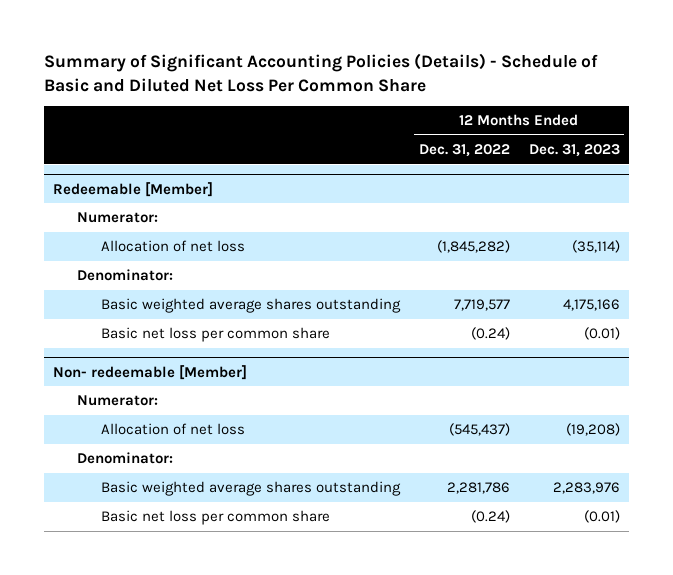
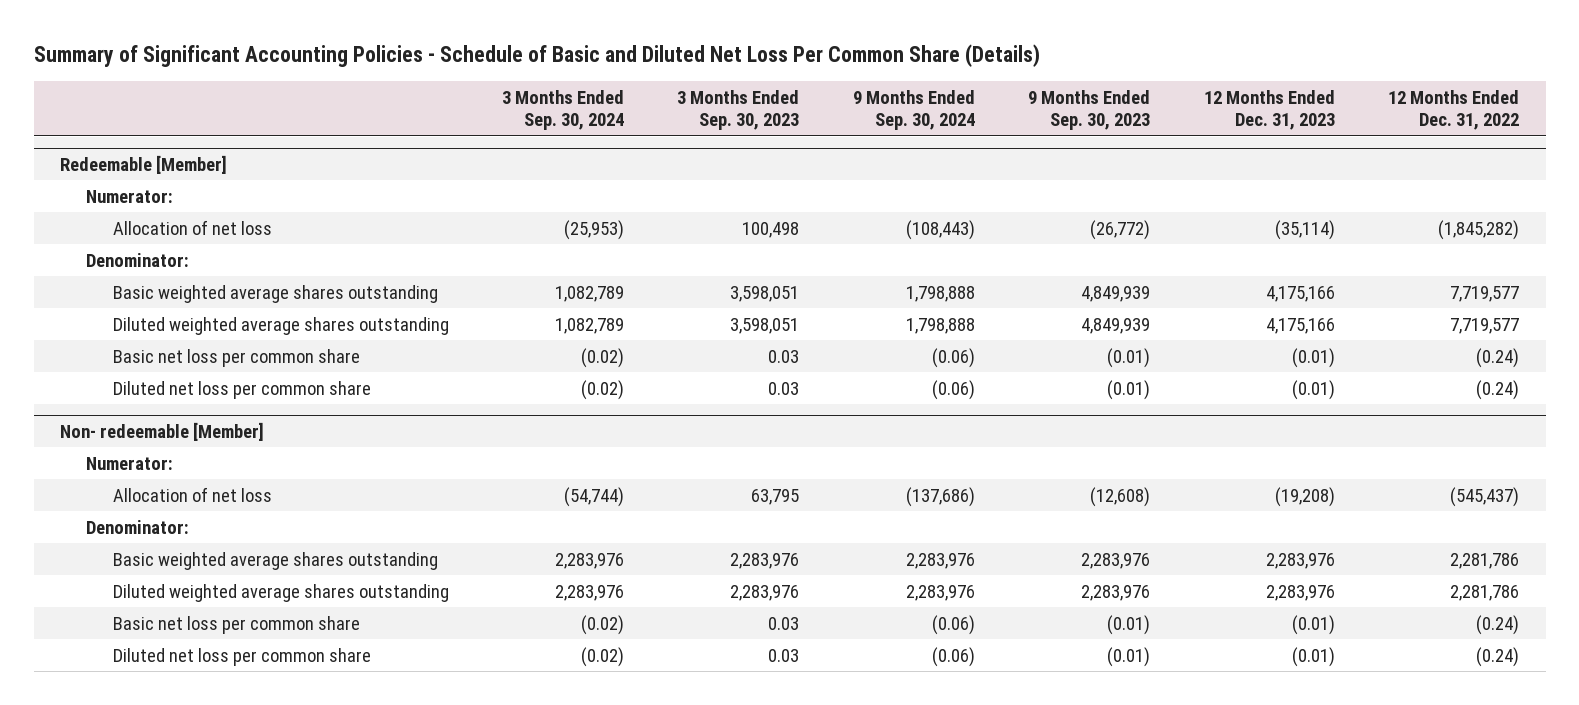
- Summary of Significant Accounting Policies (Details) - Schedule of Basic and Diluted Net Loss Per Common Share
+ Summary of Significant Accounting Policies - Schedule of Basic and Diluted Net Loss Per Common Share (Details)
- | 12 Months Ended Dec. 31, 2022 | 12 Months Ended Dec. 31, 2023
+ | 3 Months Ended Sep. 30, 2024 | 3 Months Ended Sep. 30, 2023 | 9 Months Ended Sep. 30, 2024 | 9 Months Ended Sep. 30, 2023 | 12 Months Ended Dec. 31, 2023 | 12 Months Ended Dec. 31, 2022
@ Redeemable [Member]
+ Diluted weighted average shares outstanding | 1,082,789 | 3,598,051 | 1,798,888 | 4,849,939 | 4,175,166 | 7,719,577
+ Diluted net loss per common share | (0.02) | 0.03 | (0.06) | (0.01) | (0.01) | (0.24)
@ Non- redeemable [Member]
+ Diluted weighted average shares outstanding | 2,283,976 | 2,283,976 | 2,283,976 | 2,283,976 | 2,283,976 | 2,281,786
+ Diluted net loss per common share | (0.02) | 0.03 | (0.06) | (0.01) | (0.01) | (0.24)

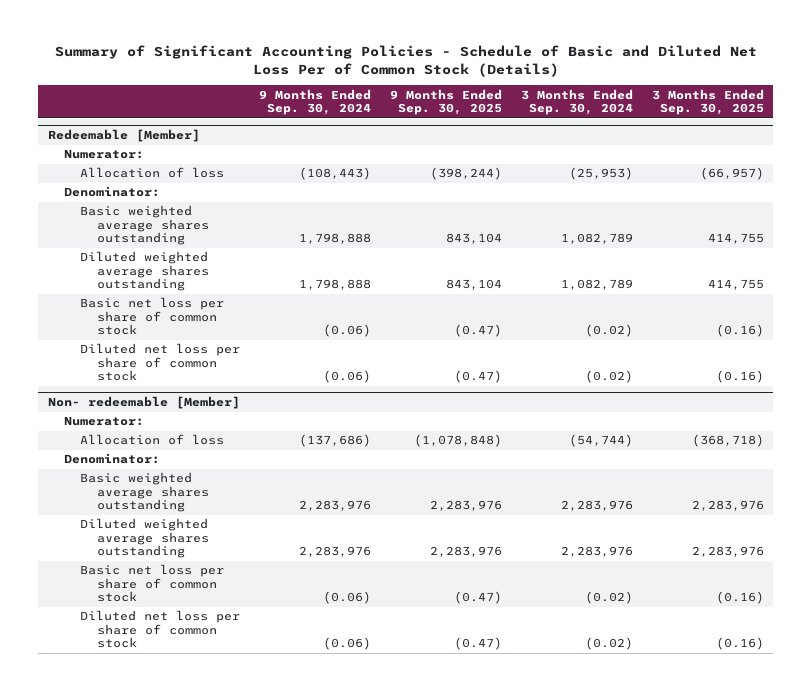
- Summary of Significant Accounting Policies - Schedule of Basic and Diluted Net Loss Per Common Share (Details)
+ Summary of Significant Accounting Policies - Schedule of Basic and Diluted Net Loss Per of Common Stock (Details)
- | 3 Months Ended Sep. 30, 2024 | 3 Months Ended Sep. 30, 2023 | 9 Months Ended Sep. 30, 2024 | 9 Months Ended Sep. 30, 2023 | 12 Months Ended Dec. 31, 2023 | 12 Months Ended Dec. 31, 2022
+ | 9 Months Ended Sep. 30, 2024 | 9 Months Ended Sep. 30, 2025 | 3 Months Ended Sep. 30, 2024 | 3 Months Ended Sep. 30, 2025
@ Redeemable [Member]
- Allocation of net loss | (25,953) | 100,498 | (108,443) | (26,772) | (35,114) | (1,845,282)
+ Allocation of loss | (108,443) | (398,244) | (25,953) | (66,957)
- Basic net loss per common share | (0.02) | 0.03 | (0.06) | (0.01) | (0.01) | (0.24)
- Diluted net loss per common share | (0.02) | 0.03 | (0.06) | (0.01) | (0.01) | (0.24)
+ Basic net loss per share of common stock | (0.06) | (0.47) | (0.02) | (0.16)
+ Diluted net loss per share of common stock | (0.06) | (0.47) | (0.02) | (0.16)
@ Non- redeemable [Member]
- Allocation of net loss | (54,744) | 63,795 | (137,686) | (12,608) | (19,208) | (545,437)
+ Allocation of loss | (137,686) | (1,078,848) | (54,744) | (368,718)
- Basic net loss per common share | (0.02) | 0.03 | (0.06) | (0.01) | (0.01) | (0.24)
- Diluted net loss per common share | (0.02) | 0.03 | (0.06) | (0.01) | (0.01) | (0.24)
+ Basic net loss per share of common stock | (0.06) | (0.47) | (0.02) | (0.16)
+ Diluted net loss per share of common stock | (0.06) | (0.47) | (0.02) | (0.16)

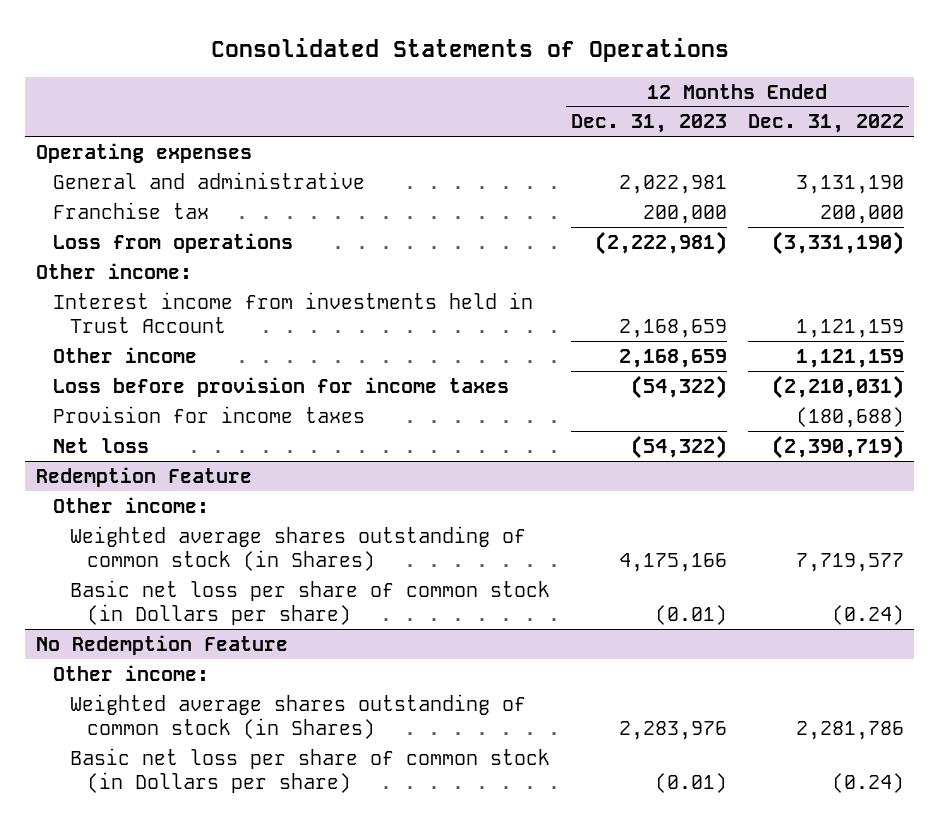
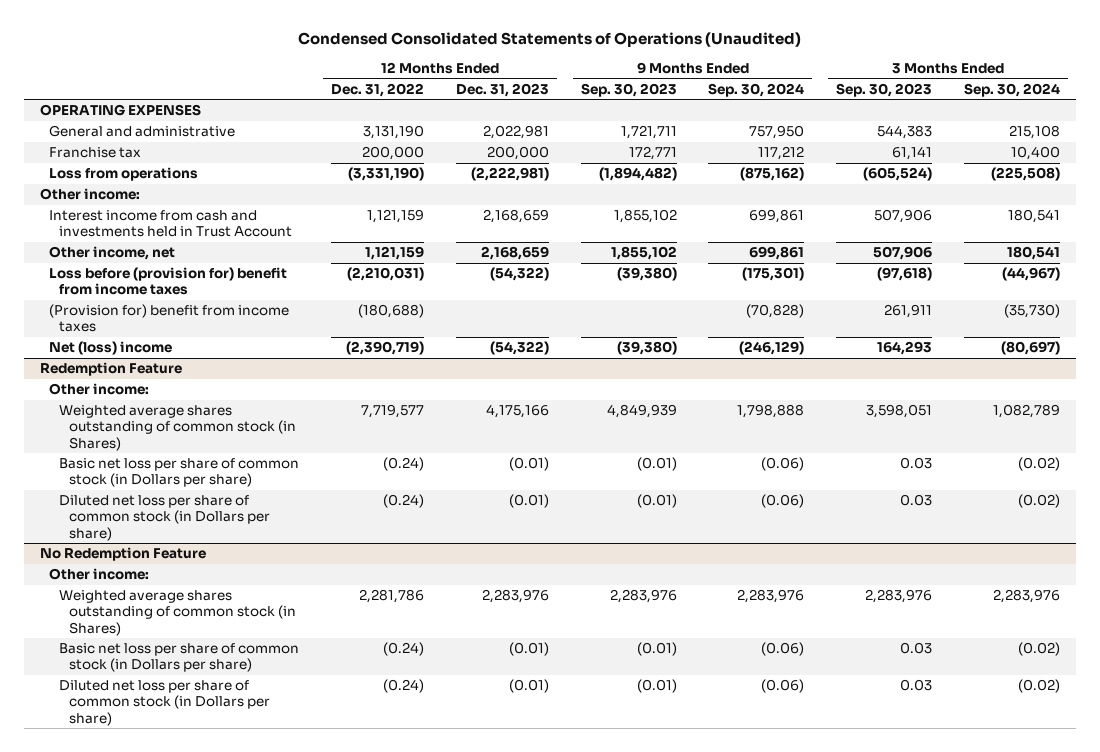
- Consolidated Statements of Operations
+ Condensed Consolidated Statements of Operations (Unaudited)
- | 12 Months Ended Dec. 31, 2023 | 12 Months Ended Dec. 31, 2022
+ | 12 Months Ended Dec. 31, 2022 | 12 Months Ended Dec. 31, 2023 | 9 Months Ended Sep. 30, 2023 | 9 Months Ended Sep. 30, 2024 | 3 Months Ended Sep. 30, 2023 | 3 Months Ended Sep. 30, 2024
- Operating expenses
+ OPERATING EXPENSES
- Interest income from investments held in Trust Account | 2,168,659 | 1,121,159
- Other income | 2,168,659 | 1,121,159
- Loss before provision for income taxes | (54,322) | (2,210,031)
- Provision for income taxes | | (180,688)
- Net loss | (54,322) | (2,390,719)
+ Interest income from cash and investments held in Trust Account | 1,121,159 | 2,168,659 | 1,855,102 | 699,861 | 507,906 | 180,541
+ Other income, net | 1,121,159 | 2,168,659 | 1,855,102 | 699,861 | 507,906 | 180,541
+ Loss before (provision for) benefit from income taxes | (2,210,031) | (54,322) | (39,380) | (175,301) | (97,618) | (44,967)
+ (Provision for) benefit from income taxes | (180,688) | | | (70,828) | 261,911 | (35,730)
+ Net (loss) income | (2,390,719) | (54,322) | (39,380) | (246,129) | 164,293 | (80,697)
@ Redemption Feature
+ Diluted net loss per share of common stock (in Dollars per share) | (0.24) | (0.01) | (0.01) | (0.06) | 0.03 | (0.02)
@ No Redemption Feature
+ Diluted net loss per share of common stock (in Dollars per share) | (0.24) | (0.01) | (0.01) | (0.06) | 0.03 | (0.02)

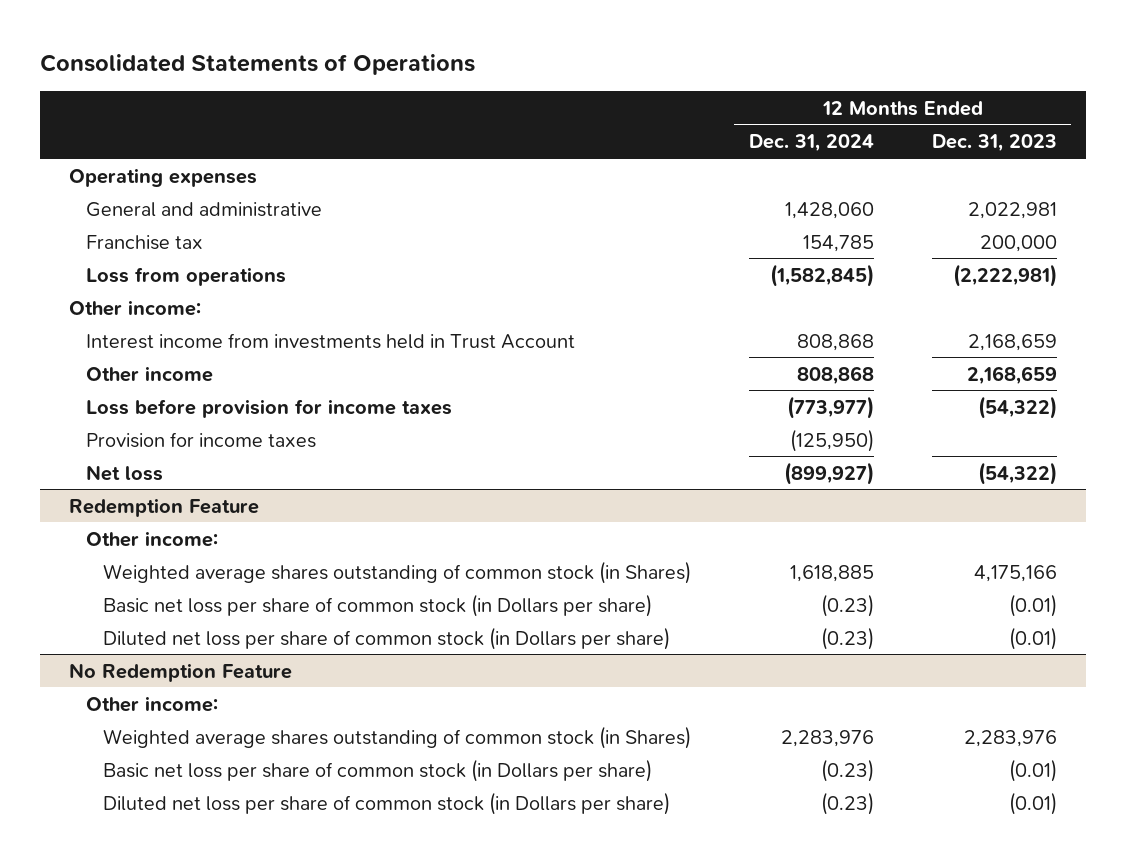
- Condensed Consolidated Statements of Operations (Unaudited)
+ Consolidated Statements of Operations
- | 12 Months Ended Dec. 31, 2022 | 12 Months Ended Dec. 31, 2023 | 9 Months Ended Sep. 30, 2023 | 9 Months Ended Sep. 30, 2024 | 3 Months Ended Sep. 30, 2023 | 3 Months Ended Sep. 30, 2024
+ | 12 Months Ended Dec. 31, 2024 | 12 Months Ended Dec. 31, 2023
- OPERATING EXPENSES
+ Operating expenses
- Interest income from cash and investments held in Trust Account | 1,121,159 | 2,168,659 | 1,855,102 | 699,861 | 507,906 | 180,541
- Other income, net | 1,121,159 | 2,168,659 | 1,855,102 | 699,861 | 507,906 | 180,541
- Loss before (provision for) benefit from income taxes | (2,210,031) | (54,322) | (39,380) | (175,301) | (97,618) | (44,967)
- (Provision for) benefit from income taxes | (180,688) | | | (70,828) | 261,911 | (35,730)
- Net (loss) income | (2,390,719) | (54,322) | (39,380) | (246,129) | 164,293 | (80,697)
+ Interest income from investments held in Trust Account | 808,868 | 2,168,659
+ Other income | 808,868 | 2,168,659
+ Loss before provision for income taxes | (773,977) | (54,322)
+ Provision for income taxes | (125,950) |
+ Net loss | (899,927) | (54,322)

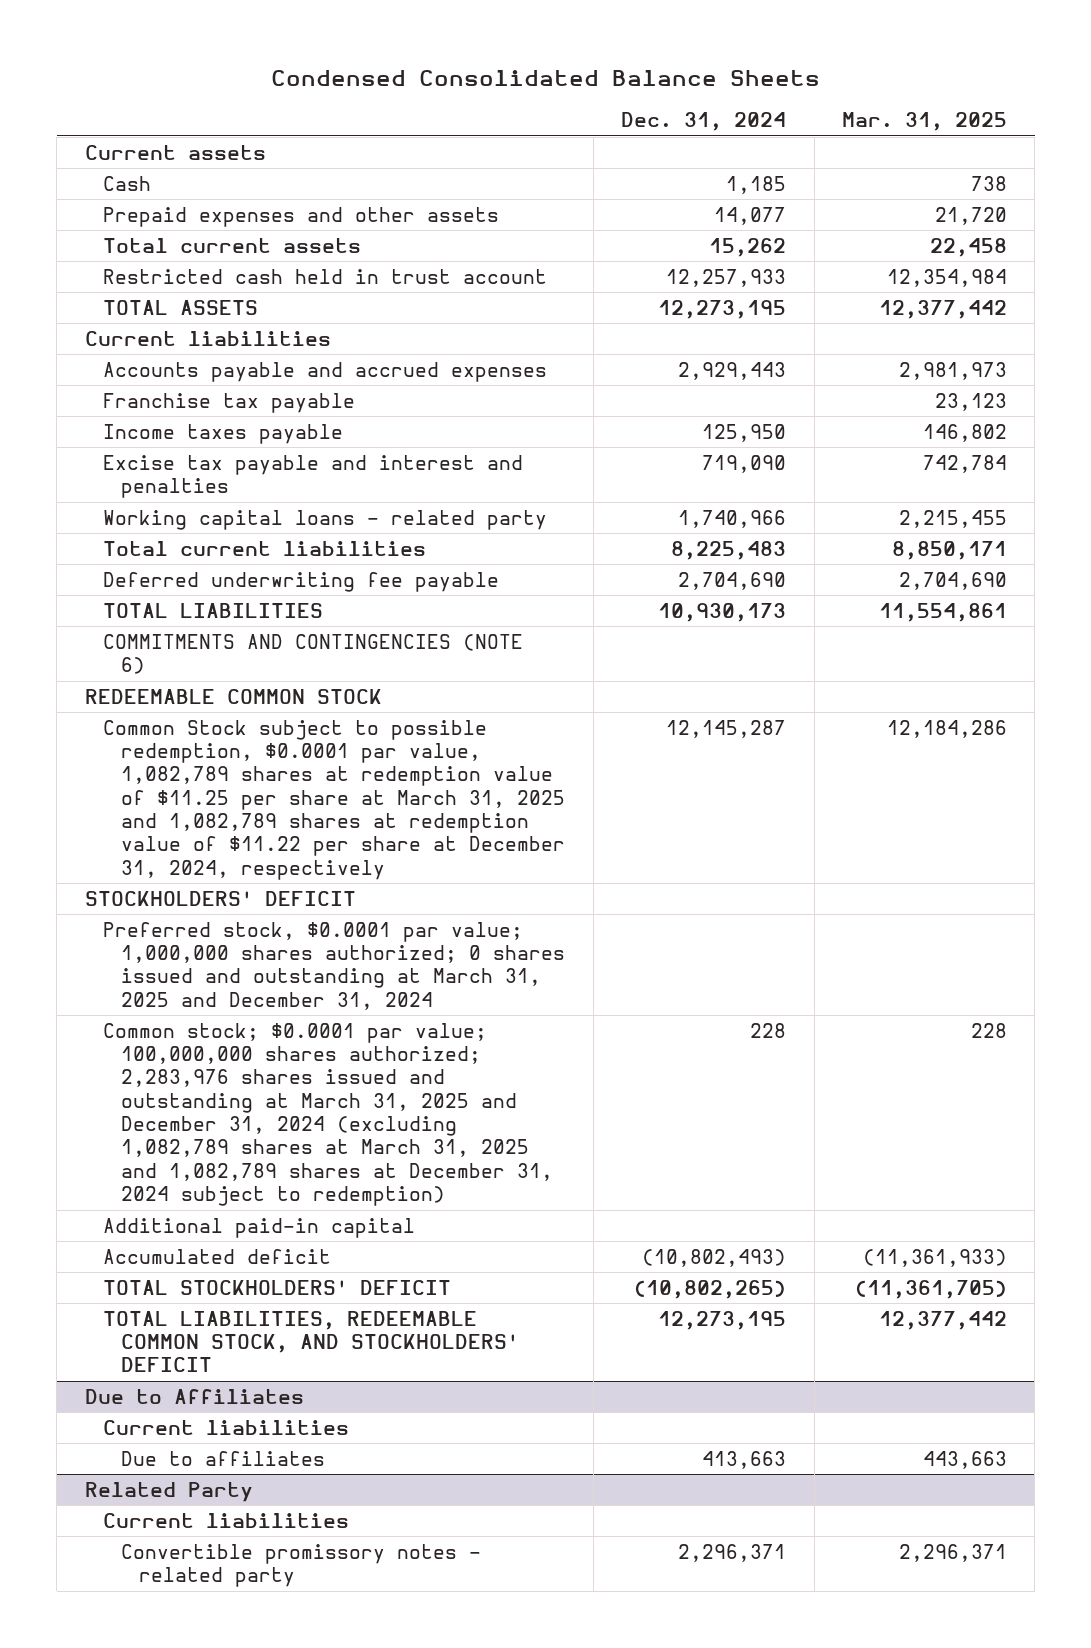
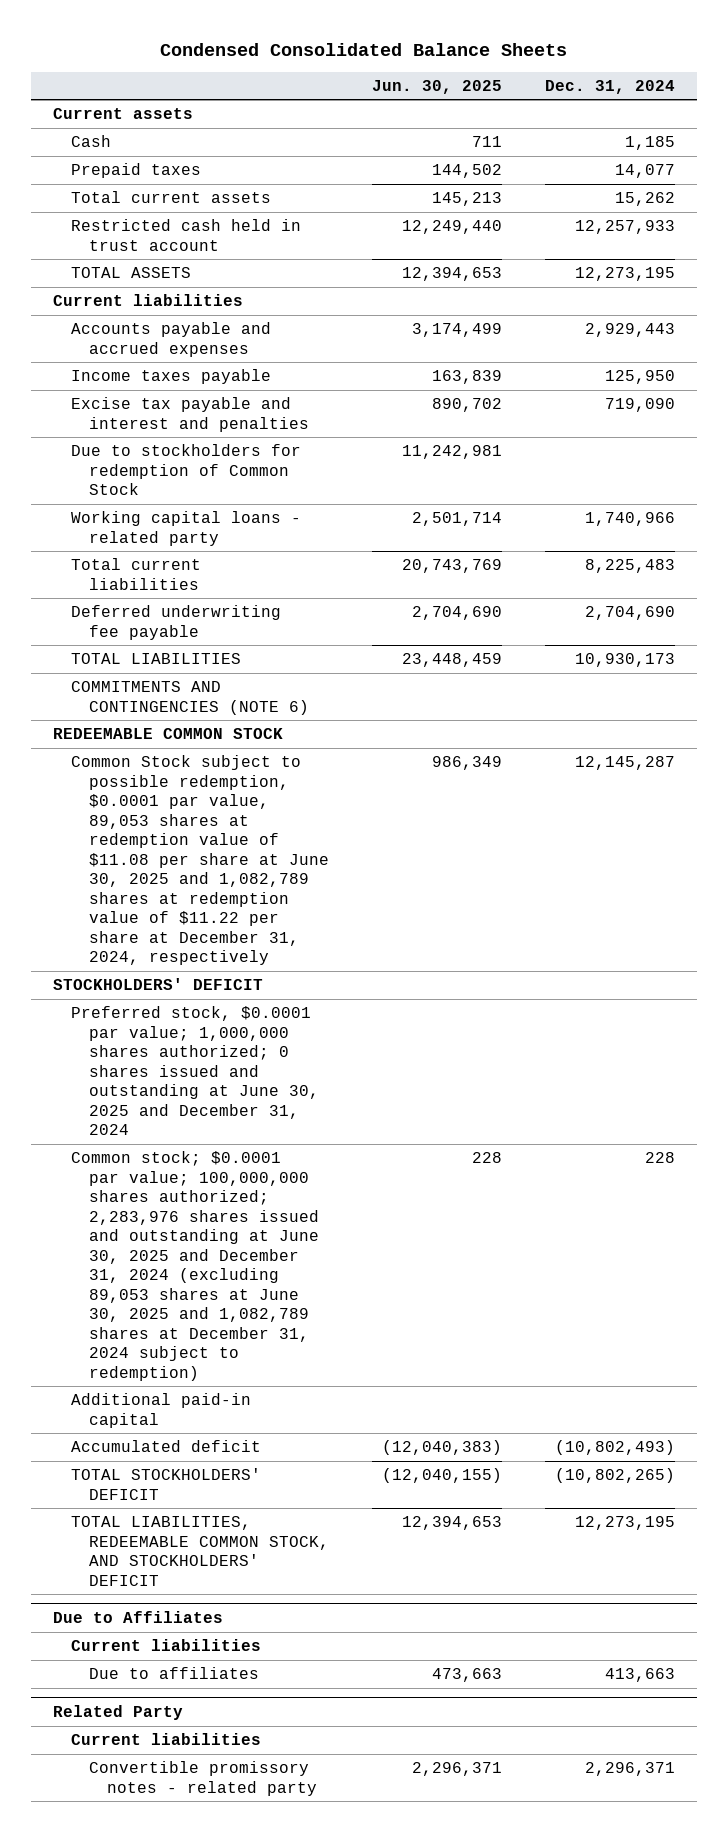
- | Dec. 31, 2024 | Mar. 31, 2025
+ | Jun. 30, 2025 | Dec. 31, 2024
- Prepaid expenses and other assets | 14,077 | 21,720
+ Prepaid taxes | 144,502 | 14,077
- Franchise tax payable | | 23,123
+ Due to stockholders for redemption of Common Stock | 11,242,981 |
- Common Stock subject to possible redemption, $0.0001 par value, 1,082,789 shares at redemption value of $11.25 per share at March 31, 2025 and 1,082,789 shares at redemption value of $11.22 per share at December 31, 2024, respectively | 12,145,287 | 12,184,286
+ Common Stock subject to possible redemption, $0.0001 par value, 89,053 shares at redemption value of $11.08 per share at June 30, 2025 and 1,082,789 shares at redemption value of $11.22 per share at December 31, 2024, respectively | 986,349 | 12,145,287
- Preferred stock, $0.0001 par value; 1,000,000 shares authorized; 0 shares issued and outstanding at March 31, 2025 and December 31, 2024
- Common stock; $0.0001 par value; 100,000,000 shares authorized; 2,283,976 shares issued and outstanding at March 31, 2025 and December 31, 2024 (excluding 1,082,789 shares at March 31, 2025 and 1,082,789 shares at December 31, 2024 subject to redemption) | 228 | 228
+ Preferred stock, $0.0001 par value; 1,000,000 shares authorized; 0 shares issued and outstanding at June 30, 2025 and December 31, 2024
+ Common stock; $0.0001 par value; 100,000,000 shares authorized; 2,283,976 shares issued and outstanding at June 30, 2025 and December 31, 2024 (excluding 89,053 shares at June 30, 2025 and 1,082,789 shares at December 31, 2024 subject to redemption) | 228 | 228

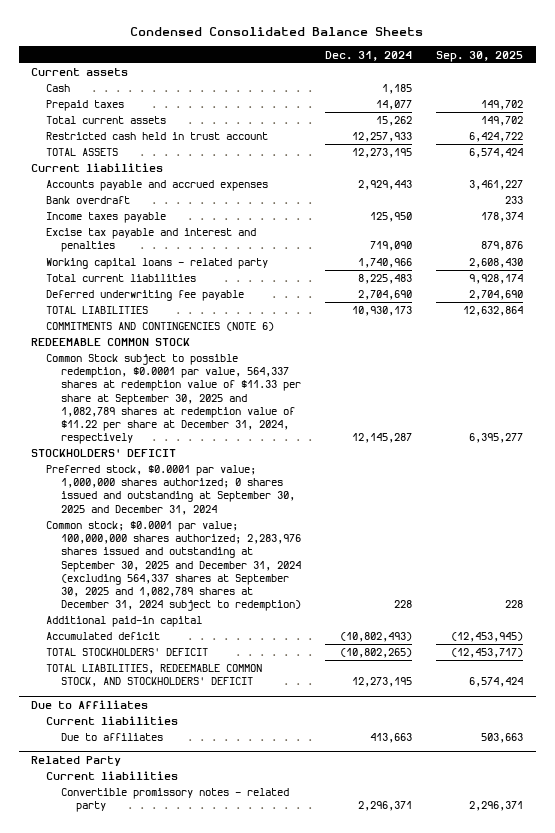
- | Jun. 30, 2025 | Dec. 31, 2024
+ | Dec. 31, 2024 | Sep. 30, 2025
+ Bank overdraft | | 233
- Due to stockholders for redemption of Common Stock | 11,242,981 |
- Common Stock subject to possible redemption, $0.0001 par value, 89,053 shares at redemption value of $11.08 per share at June 30, 2025 and 1,082,789 shares at redemption value of $11.22 per share at December 31, 2024, respectively | 986,349 | 12,145,287
+ Common Stock subject to possible redemption, $0.0001 par value, 564,337 shares at redemption value of $11.33 per share at September 30, 2025 and 1,082,789 shares at redemption value of $11.22 per share at December 31, 2024, respectively | 12,145,287 | 6,395,277
- Preferred stock, $0.0001 par value; 1,000,000 shares authorized; 0 shares issued and outstanding at June 30, 2025 and December 31, 2024
- Common stock; $0.0001 par value; 100,000,000 shares authorized; 2,283,976 shares issued and outstanding at June 30, 2025 and December 31, 2024 (excluding 89,053 shares at June 30, 2025 and 1,082,789 shares at December 31, 2024 subject to redemption) | 228 | 228
+ Preferred stock, $0.0001 par value; 1,000,000 shares authorized; 0 shares issued and outstanding at September 30, 2025 and December 31, 2024
+ Common stock; $0.0001 par value; 100,000,000 shares authorized; 2,283,976 shares issued and outstanding at September 30, 2025 and December 31, 2024 (excluding 564,337 shares at September 30, 2025 and 1,082,789 shares at December 31, 2024 subject to redemption) | 228 | 228

